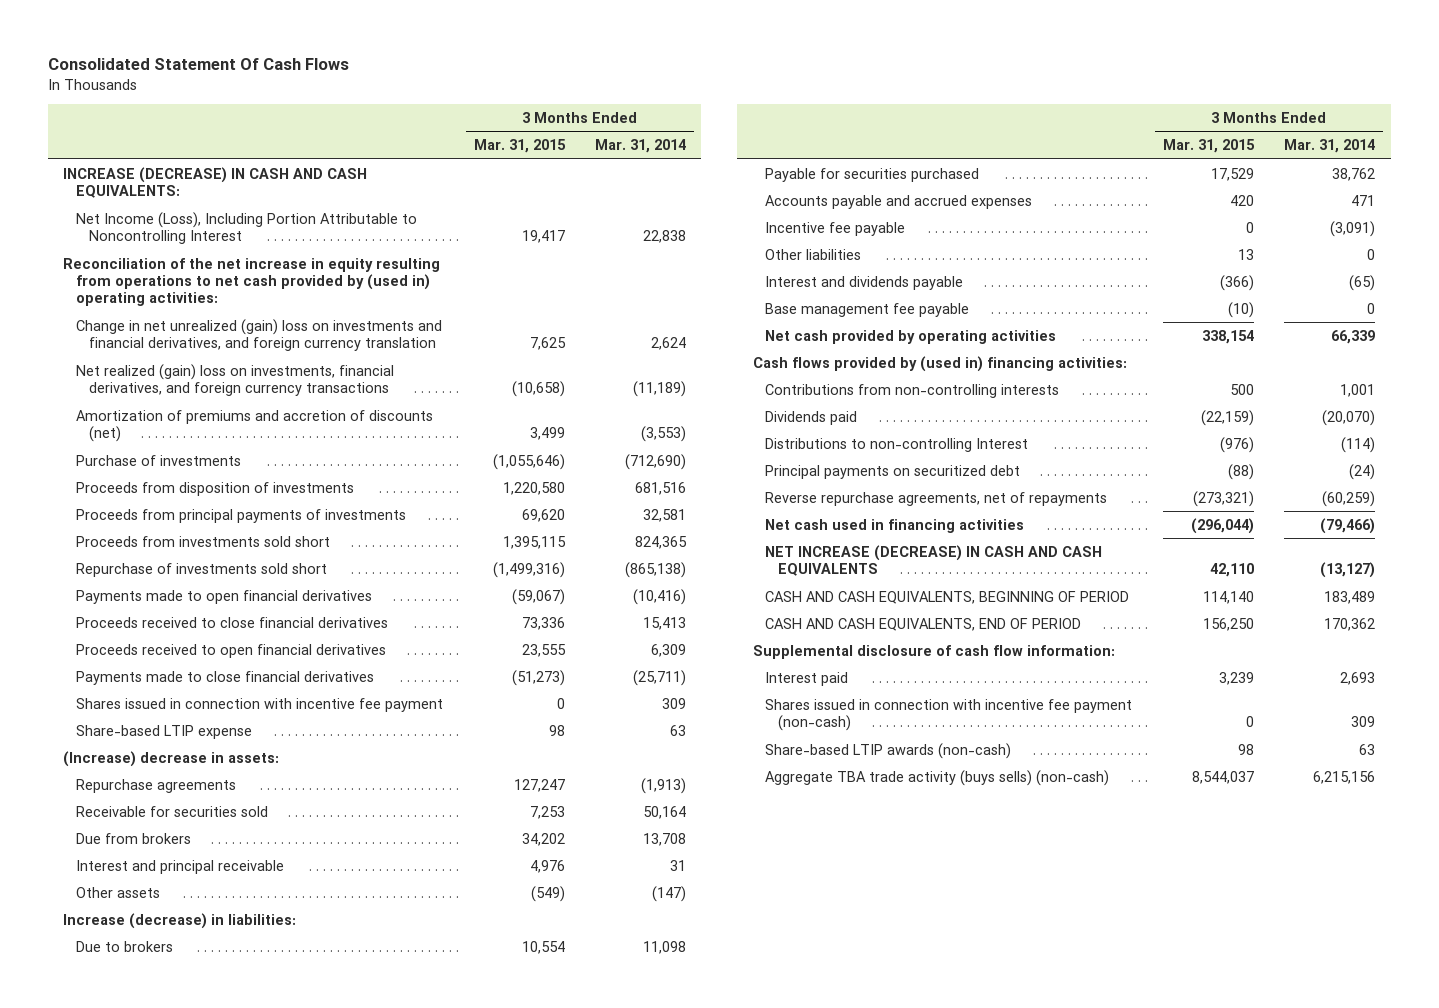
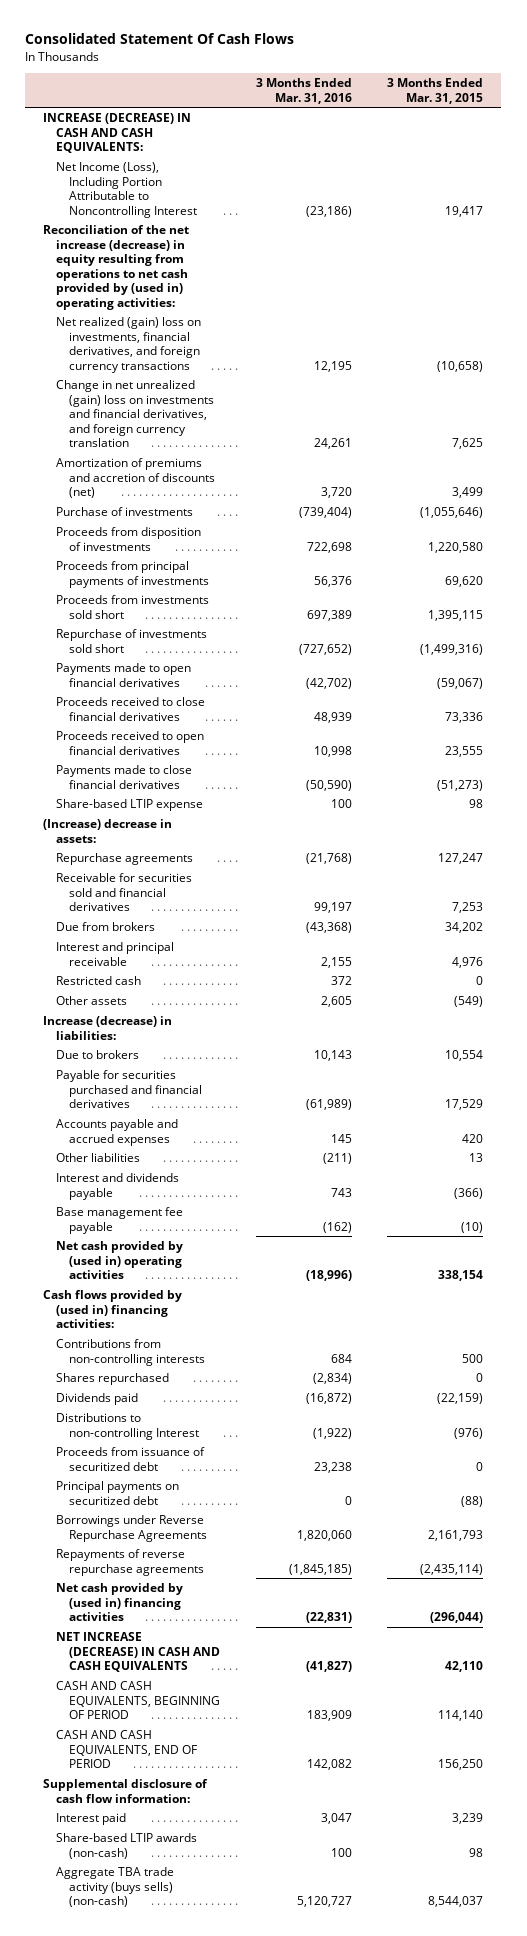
- | 3 Months Ended Mar. 31, 2015 | 3 Months Ended Mar. 31, 2014
+ | 3 Months Ended Mar. 31, 2016 | 3 Months Ended Mar. 31, 2015
- Reconciliation of the net increase in equity resulting from operations to net cash provided by (used in) operating activities:
+ Reconciliation of the net increase (decrease) in equity resulting from operations to net cash provided by (used in) operating activities:
moved down: Change in net unrealized (gain) loss on investments and financial derivatives, and foreign currency translation | 24,261 | 7,625
- Shares issued in connection with incentive fee payment | 0 | 309
- Receivable for securities sold | 7,253 | 50,164
+ Receivable for securities sold and financial derivatives | 99,197 | 7,253
+ Restricted cash | 372 | 0
- Payable for securities purchased | 17,529 | 38,762
+ Payable for securities purchased and financial derivatives | (61,989) | 17,529
- Incentive fee payable | 0 | (3,091)
- Net cash provided by operating activities | 338,154 | 66,339
+ Net cash provided by (used in) operating activities | (18,996) | 338,154
+ Shares repurchased | (2,834) | 0
+ Proceeds from issuance of securitized debt | 23,238 | 0
- Reverse repurchase agreements, net of repayments | (273,321) | (60,259)
- Net cash used in financing activities | (296,044) | (79,466)
+ Borrowings under Reverse Repurchase Agreements | 1,820,060 | 2,161,793
+ Repayments of reverse repurchase agreements | (1,845,185) | (2,435,114)
+ Net cash provided by (used in) financing activities | (22,831) | (296,044)
- Shares issued in connection with incentive fee payment (non-cash) | 0 | 309

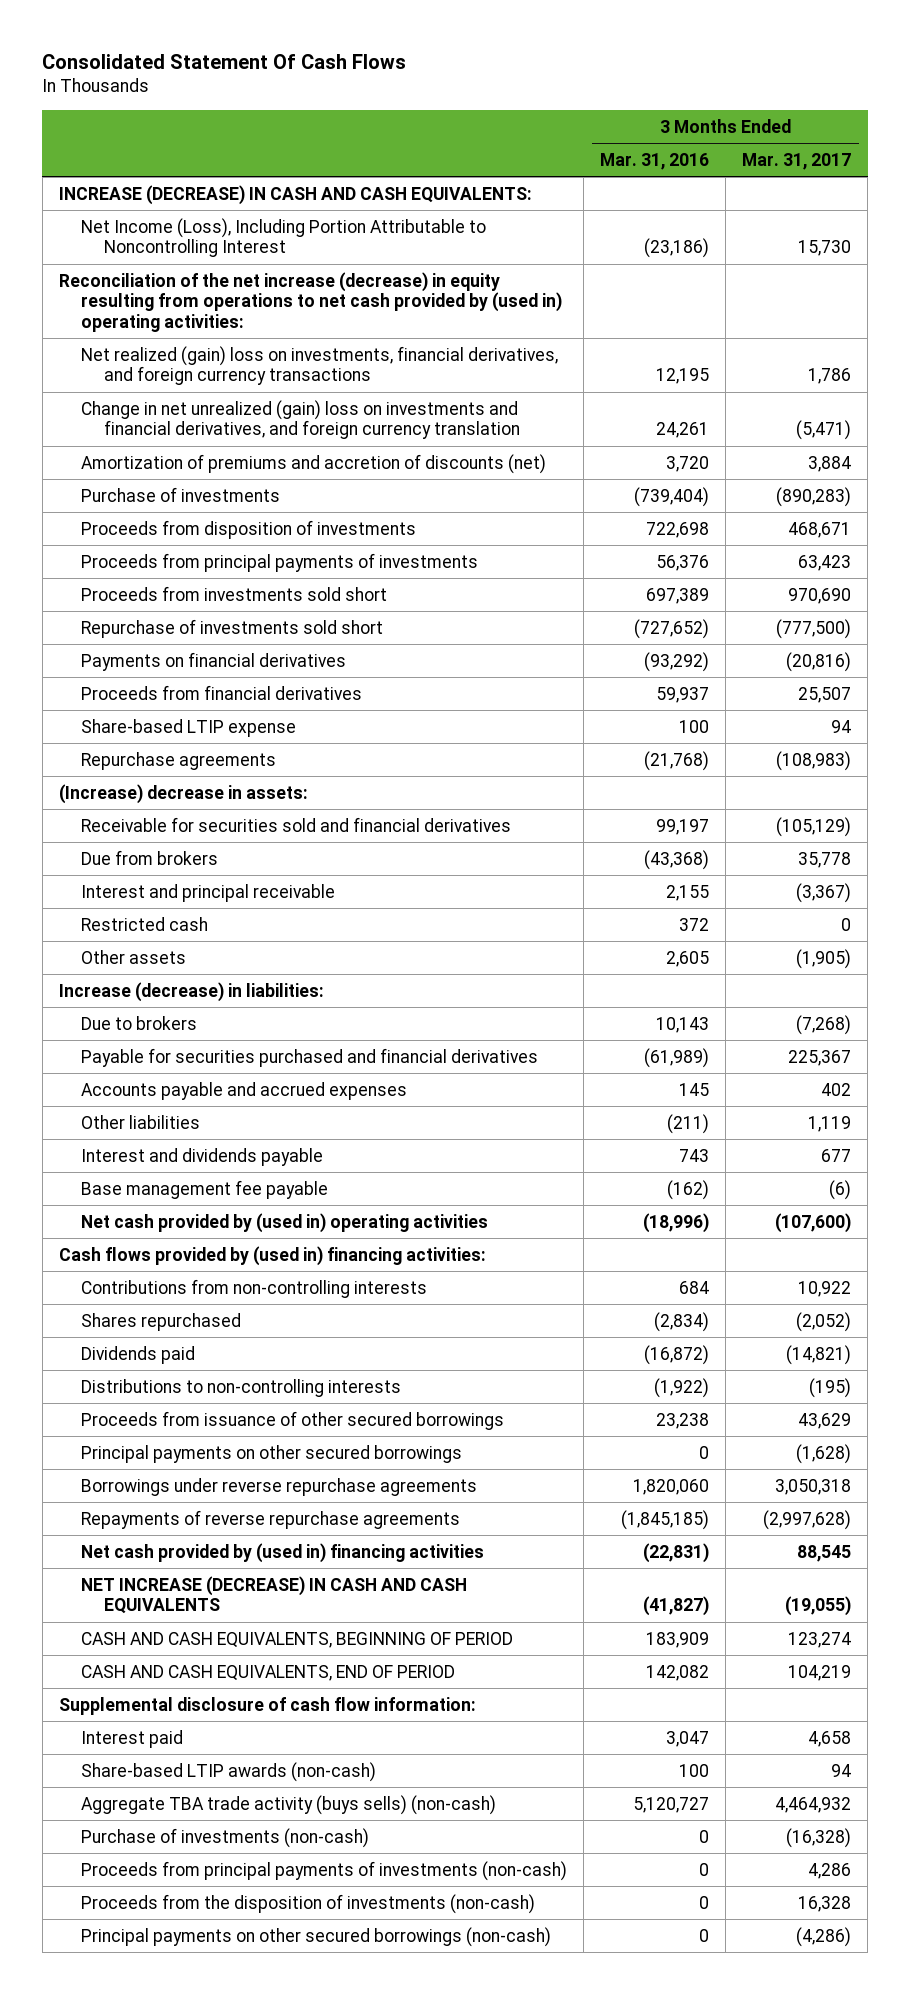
- | 3 Months Ended Mar. 31, 2016 | 3 Months Ended Mar. 31, 2015
+ | 3 Months Ended Mar. 31, 2016 | 3 Months Ended Mar. 31, 2017
- Payments made to open financial derivatives | (42,702) | (59,067)
- Proceeds received to close financial derivatives | 48,939 | 73,336
- Proceeds received to open financial derivatives | 10,998 | 23,555
- Payments made to close financial derivatives | (50,590) | (51,273)
+ Payments on financial derivatives | (93,292) | (20,816)
+ Proceeds from financial derivatives | 59,937 | 25,507
moved down: (Increase) decrease in assets:
- Distributions to non-controlling Interest | (1,922) | (976)
- Proceeds from issuance of securitized debt | 23,238 | 0
- Principal payments on securitized debt | 0 | (88)
- Borrowings under Reverse Repurchase Agreements | 1,820,060 | 2,161,793
+ Distributions to non-controlling interests | (1,922) | (195)
+ Proceeds from issuance of other secured borrowings | 23,238 | 43,629
+ Principal payments on other secured borrowings | 0 | (1,628)
+ Borrowings under reverse repurchase agreements | 1,820,060 | 3,050,318
+ Purchase of investments (non-cash) | 0 | (16,328)
+ Proceeds from principal payments of investments (non-cash) | 0 | 4,286
+ Proceeds from the disposition of investments (non-cash) | 0 | 16,328
+ Principal payments on other secured borrowings (non-cash) | 0 | (4,286)

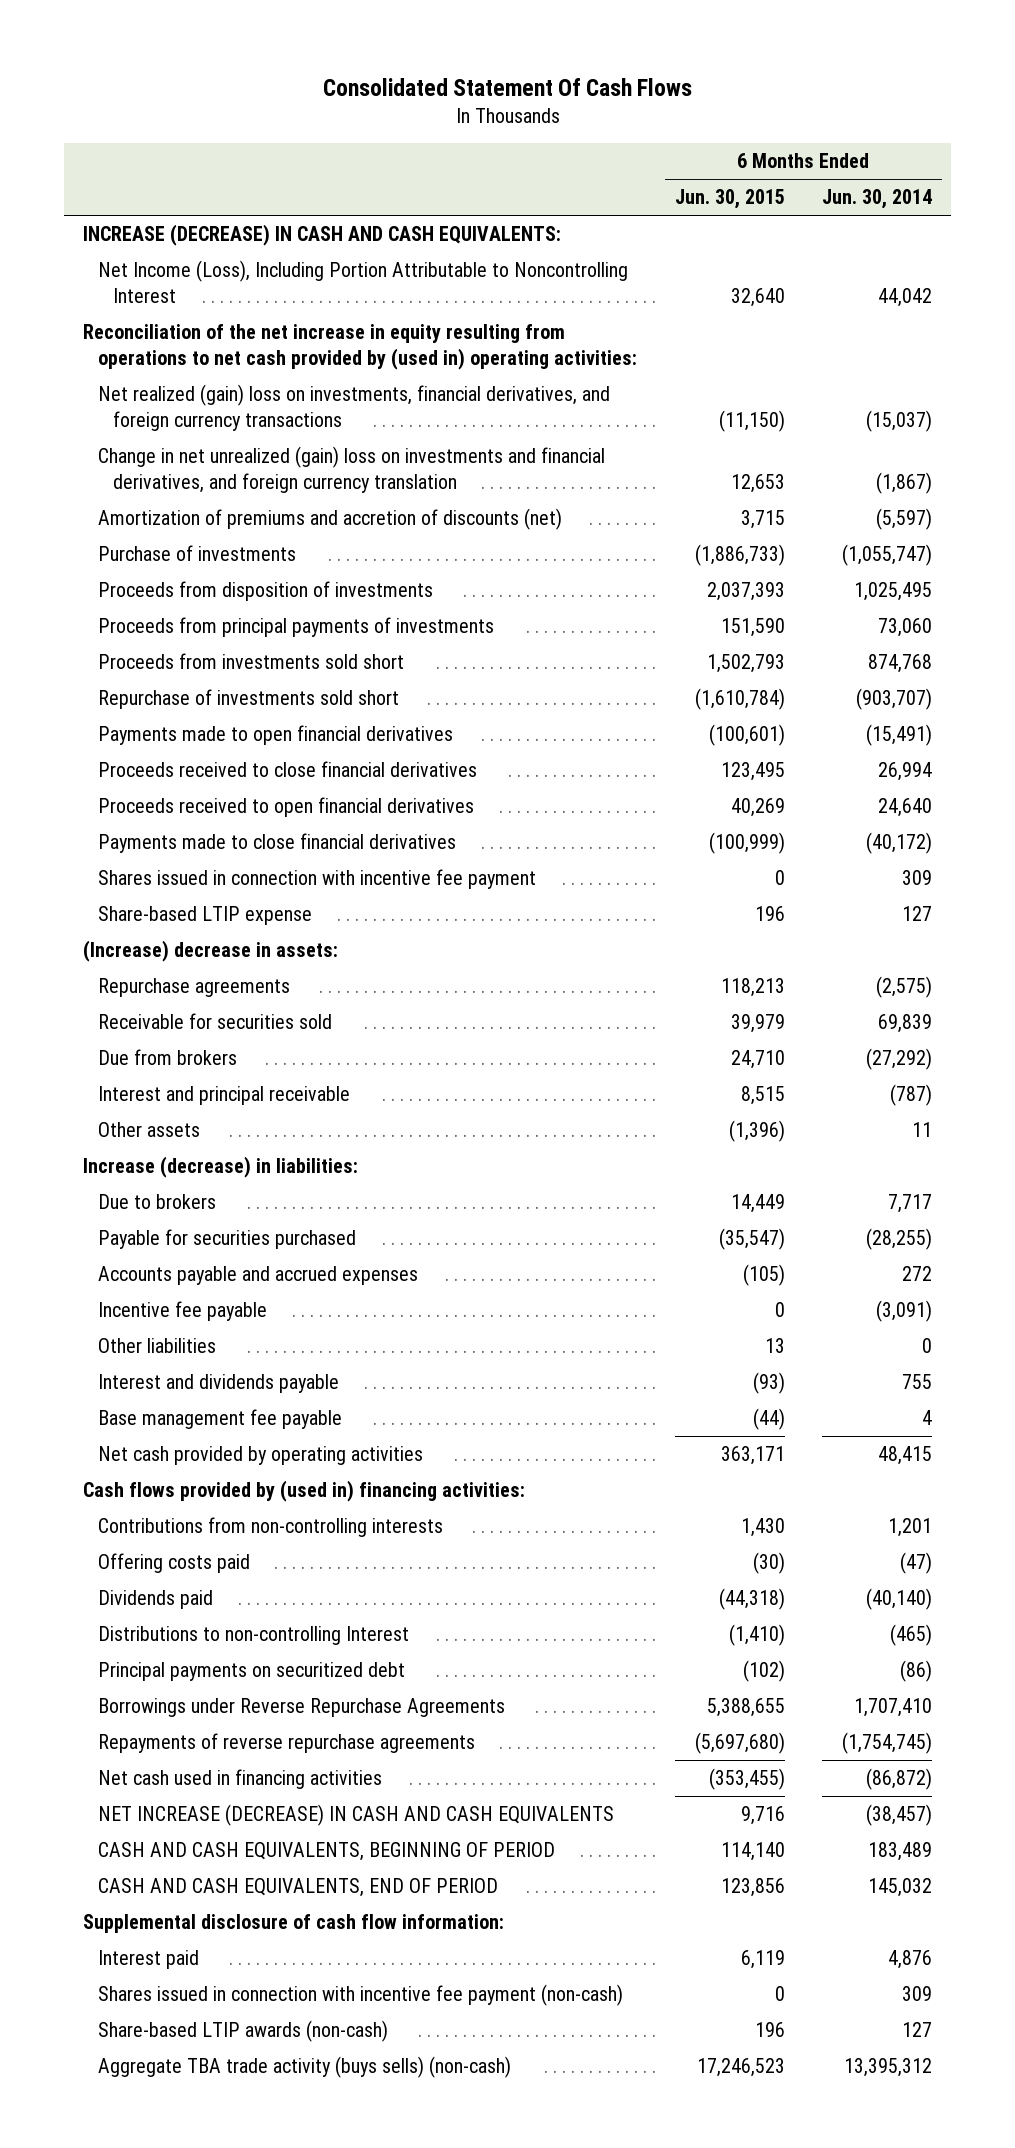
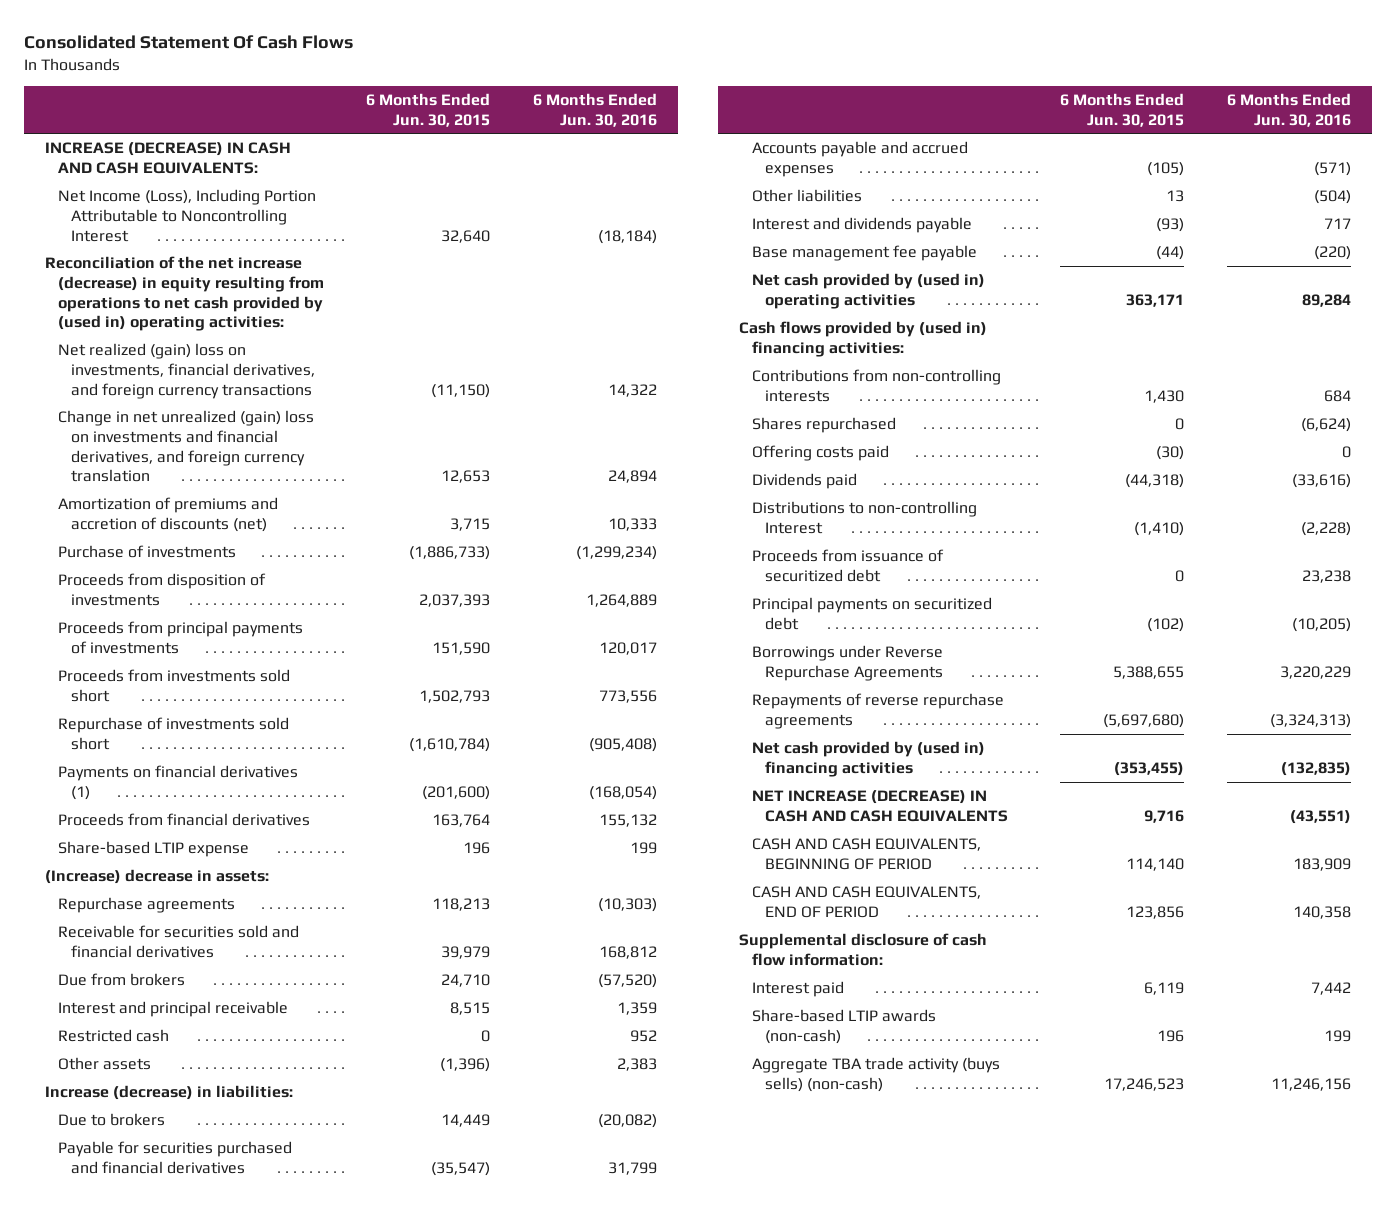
- | 6 Months Ended Jun. 30, 2015 | 6 Months Ended Jun. 30, 2014
+ | 6 Months Ended Jun. 30, 2015 | 6 Months Ended Jun. 30, 2016
- Reconciliation of the net increase in equity resulting from operations to net cash provided by (used in) operating activities:
+ Reconciliation of the net increase (decrease) in equity resulting from operations to net cash provided by (used in) operating activities:
- Payments made to open financial derivatives | (100,601) | (15,491)
- Proceeds received to close financial derivatives | 123,495 | 26,994
- Proceeds received to open financial derivatives | 40,269 | 24,640
- Payments made to close financial derivatives | (100,999) | (40,172)
- Shares issued in connection with incentive fee payment | 0 | 309
+ Payments on financial derivatives (1) | (201,600) | (168,054)
+ Proceeds from financial derivatives | 163,764 | 155,132
- Receivable for securities sold | 39,979 | 69,839
+ Receivable for securities sold and financial derivatives | 39,979 | 168,812
+ Restricted cash | 0 | 952
- Payable for securities purchased | (35,547) | (28,255)
+ Payable for securities purchased and financial derivatives | (35,547) | 31,799
- Incentive fee payable | 0 | (3,091)
- Net cash provided by operating activities | 363,171 | 48,415
+ Net cash provided by (used in) operating activities | 363,171 | 89,284
+ Shares repurchased | 0 | (6,624)
+ Proceeds from issuance of securitized debt | 0 | 23,238
- Net cash used in financing activities | (353,455) | (86,872)
+ Net cash provided by (used in) financing activities | (353,455) | (132,835)
- Shares issued in connection with incentive fee payment (non-cash) | 0 | 309

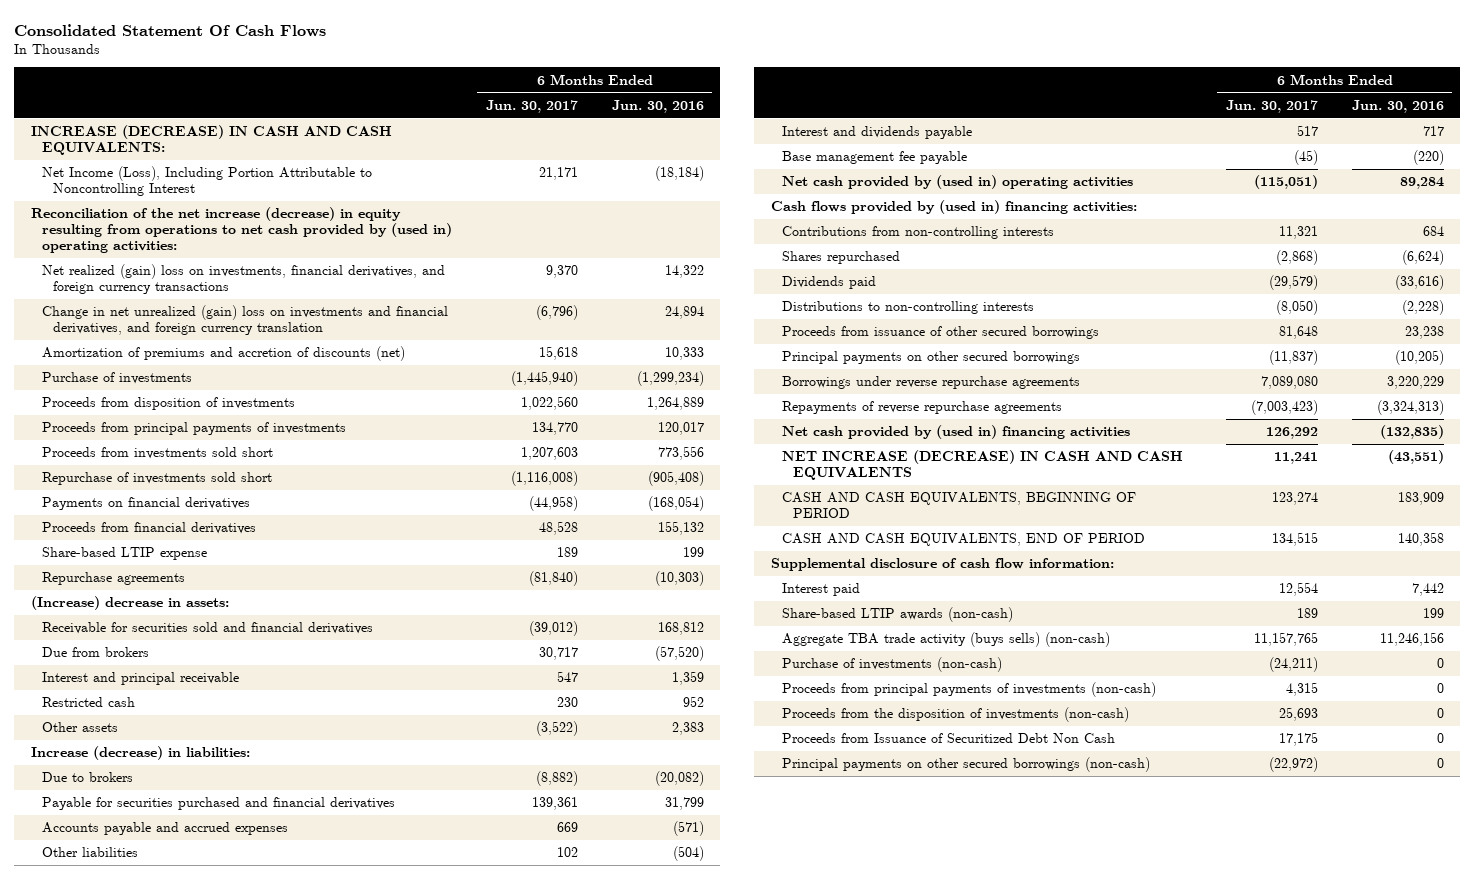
- | 6 Months Ended Jun. 30, 2015 | 6 Months Ended Jun. 30, 2016
+ | 6 Months Ended Jun. 30, 2017 | 6 Months Ended Jun. 30, 2016
- Payments on financial derivatives (1) | (201,600) | (168,054)
+ Payments on financial derivatives | (44,958) | (168,054)
moved down: (Increase) decrease in assets:
- Offering costs paid | (30) | 0
- Distributions to non-controlling Interest | (1,410) | (2,228)
- Proceeds from issuance of securitized debt | 0 | 23,238
- Principal payments on securitized debt | (102) | (10,205)
- Borrowings under Reverse Repurchase Agreements | 5,388,655 | 3,220,229
+ Distributions to non-controlling interests | (8,050) | (2,228)
+ Proceeds from issuance of other secured borrowings | 81,648 | 23,238
+ Principal payments on other secured borrowings | (11,837) | (10,205)
+ Borrowings under reverse repurchase agreements | 7,089,080 | 3,220,229
+ Purchase of investments (non-cash) | (24,211) | 0
+ Proceeds from principal payments of investments (non-cash) | 4,315 | 0
+ Proceeds from the disposition of investments (non-cash) | 25,693 | 0
+ Proceeds from Issuance of Securitized Debt Non Cash | 17,175 | 0
+ Principal payments on other secured borrowings (non-cash) | (22,972) | 0

